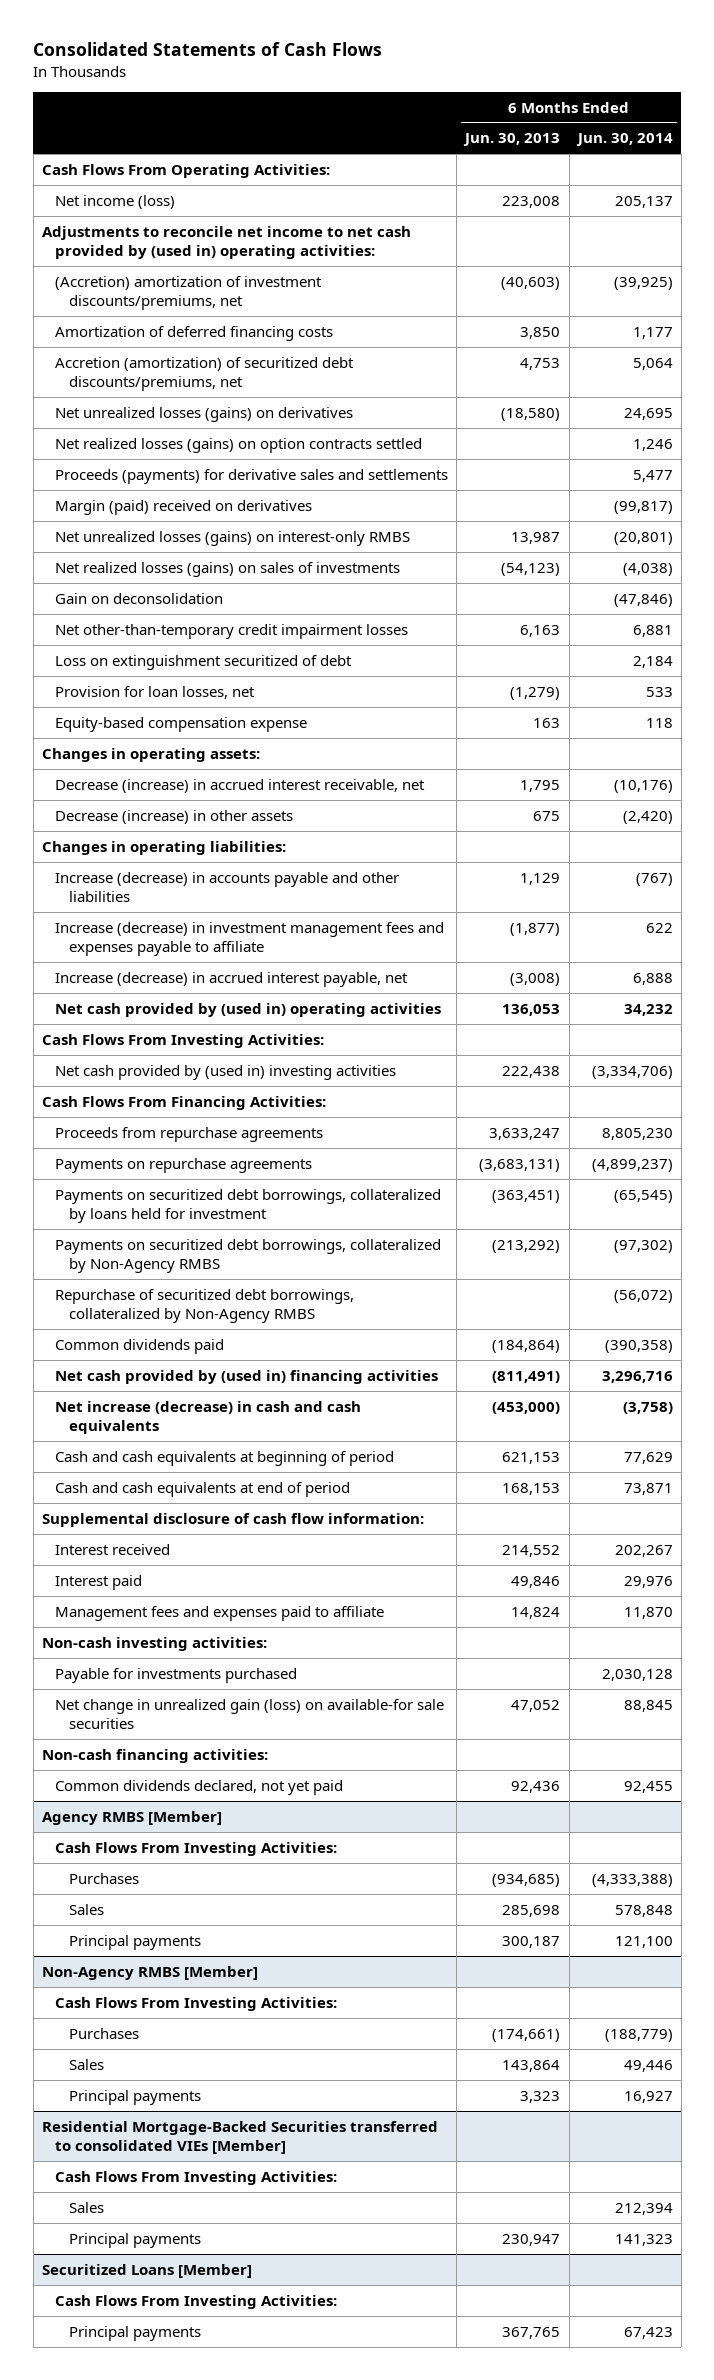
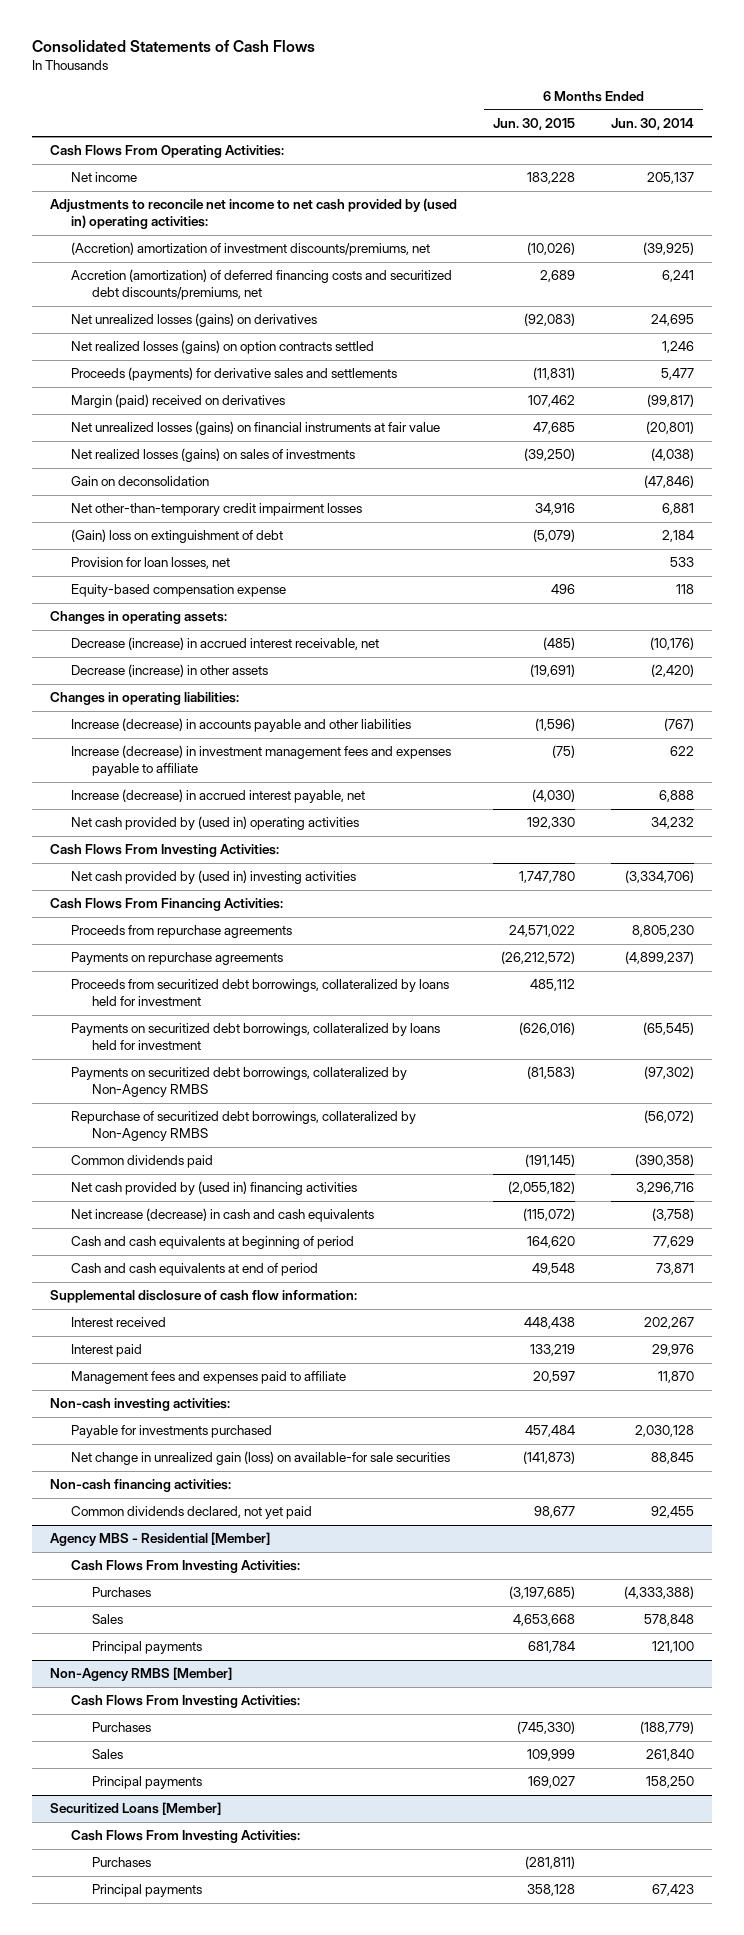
- | 6 Months Ended Jun. 30, 2013 | 6 Months Ended Jun. 30, 2014
+ | 6 Months Ended Jun. 30, 2015 | 6 Months Ended Jun. 30, 2014
- Net income (loss) | 223,008 | 205,137
+ Net income | 183,228 | 205,137
- Amortization of deferred financing costs | 3,850 | 1,177
- Accretion (amortization) of securitized debt discounts/premiums, net | 4,753 | 5,064
+ Accretion (amortization) of deferred financing costs and securitized debt discounts/premiums, net | 2,689 | 6,241
- Net unrealized losses (gains) on interest-only RMBS | 13,987 | (20,801)
+ Net unrealized losses (gains) on financial instruments at fair value | 47,685 | (20,801)
- Loss on extinguishment securitized of debt | | 2,184
+ (Gain) loss on extinguishment of debt | (5,079) | 2,184
+ Proceeds from securitized debt borrowings, collateralized by loans held for investment | 485,112 |
- Agency RMBS [Member]
+ Agency MBS - Residential [Member]
@ Non-Agency RMBS [Member]
- Sales | 143,864 | 49,446
- Principal payments | 3,323 | 16,927
- Residential Mortgage-Backed Securities transferred to consolidated VIEs [Member]
- Cash Flows From Investing Activities:
- Sales | | 212,394
- Principal payments | 230,947 | 141,323
@ Non-Agency RMBS [Member]
+ Sales | 109,999 | 261,840
+ Principal payments | 169,027 | 158,250
@ Securitized Loans [Member]
+ Purchases | (281,811) |

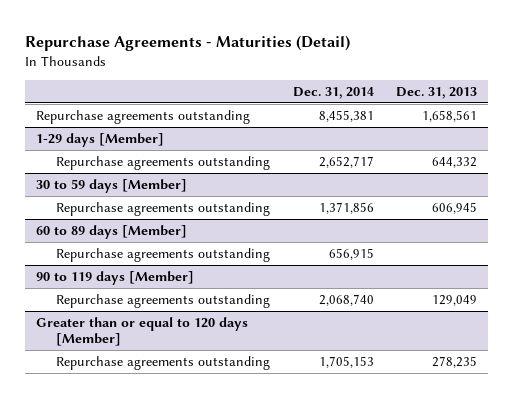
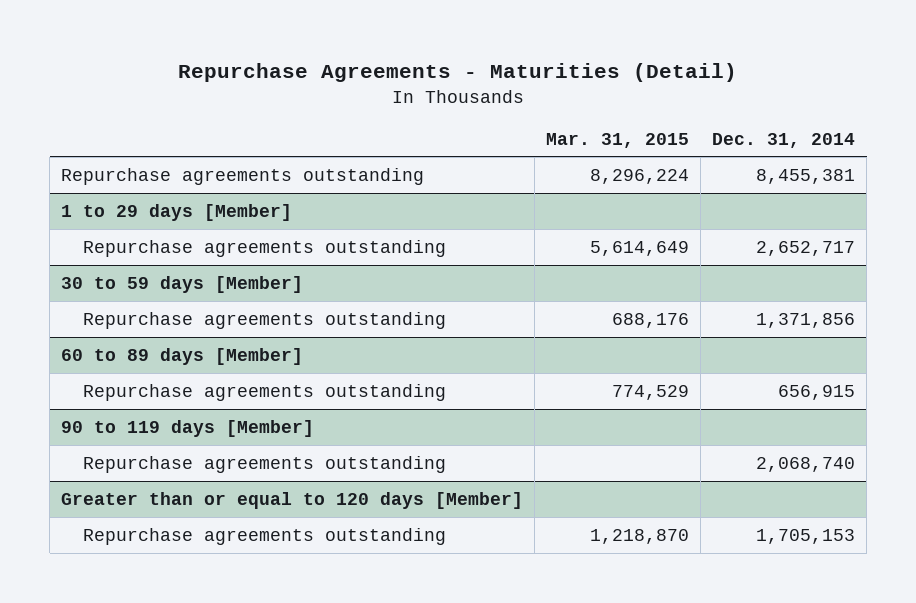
- | Dec. 31, 2014 | Dec. 31, 2013
+ | Mar. 31, 2015 | Dec. 31, 2014
- 1-29 days [Member]
+ 1 to 29 days [Member]

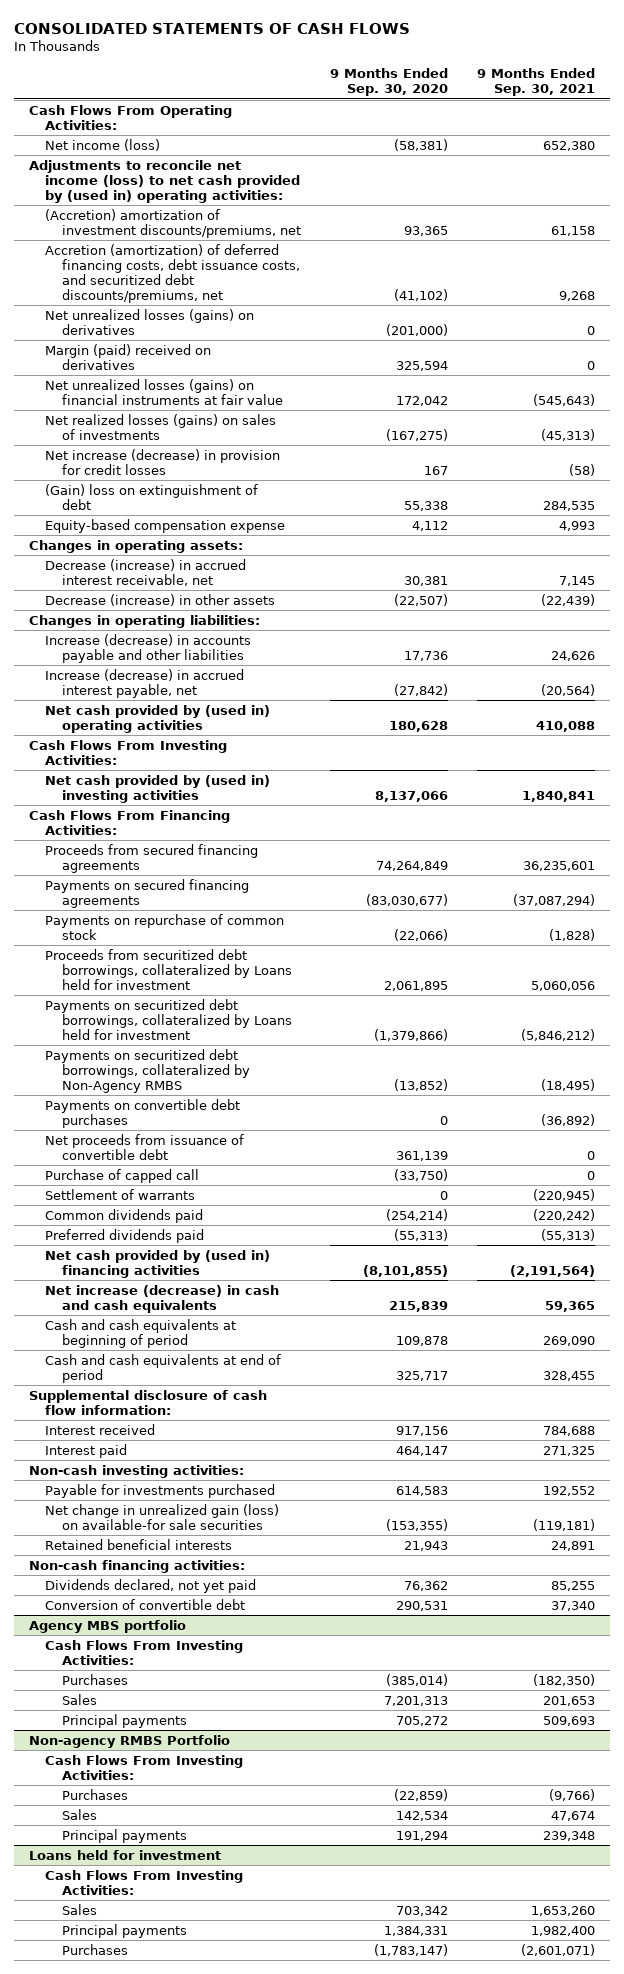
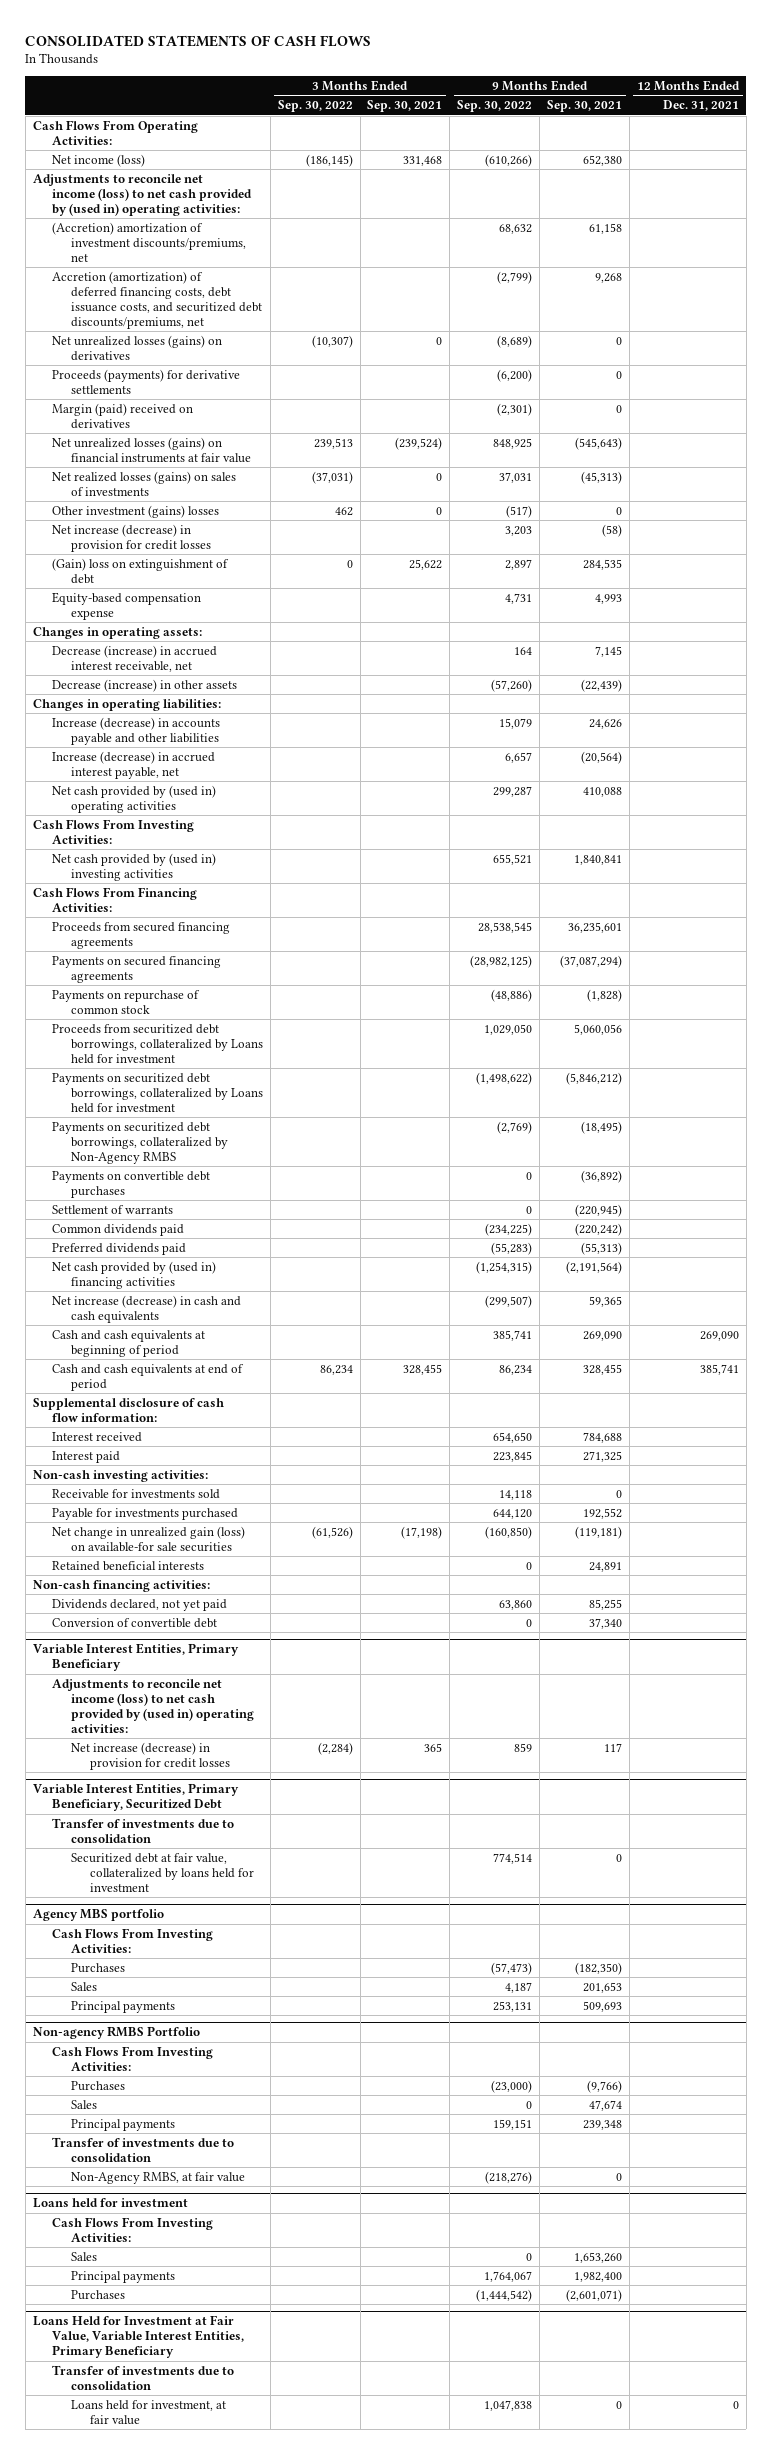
- | 9 Months Ended Sep. 30, 2020 | 9 Months Ended Sep. 30, 2021
+ | 3 Months Ended Sep. 30, 2022 | 3 Months Ended Sep. 30, 2021 | 9 Months Ended Sep. 30, 2022 | 9 Months Ended Sep. 30, 2021 | 12 Months Ended Dec. 31, 2021
+ Proceeds (payments) for derivative settlements | | | (6,200) | 0 |
+ Other investment (gains) losses | 462 | 0 | (517) | 0 |
- Net proceeds from issuance of convertible debt | 361,139 | 0
- Purchase of capped call | (33,750) | 0
+ Receivable for investments sold | | | 14,118 | 0 |
+ Variable Interest Entities, Primary Beneficiary
+ Adjustments to reconcile net income (loss) to net cash provided by (used in) operating activities:
+ Net increase (decrease) in provision for credit losses | (2,284) | 365 | 859 | 117 |
+ Variable Interest Entities, Primary Beneficiary, Securitized Debt
+ Transfer of investments due to consolidation
+ Securitized debt at fair value, collateralized by loans held for investment | | | 774,514 | 0 |
@ Non-agency RMBS Portfolio
+ Transfer of investments due to consolidation
+ Non-Agency RMBS, at fair value | | | (218,276) | 0 |
+ Loans Held for Investment at Fair Value, Variable Interest Entities, Primary Beneficiary
+ Transfer of investments due to consolidation
+ Loans held for investment, at fair value | | | 1,047,838 | 0 | 0

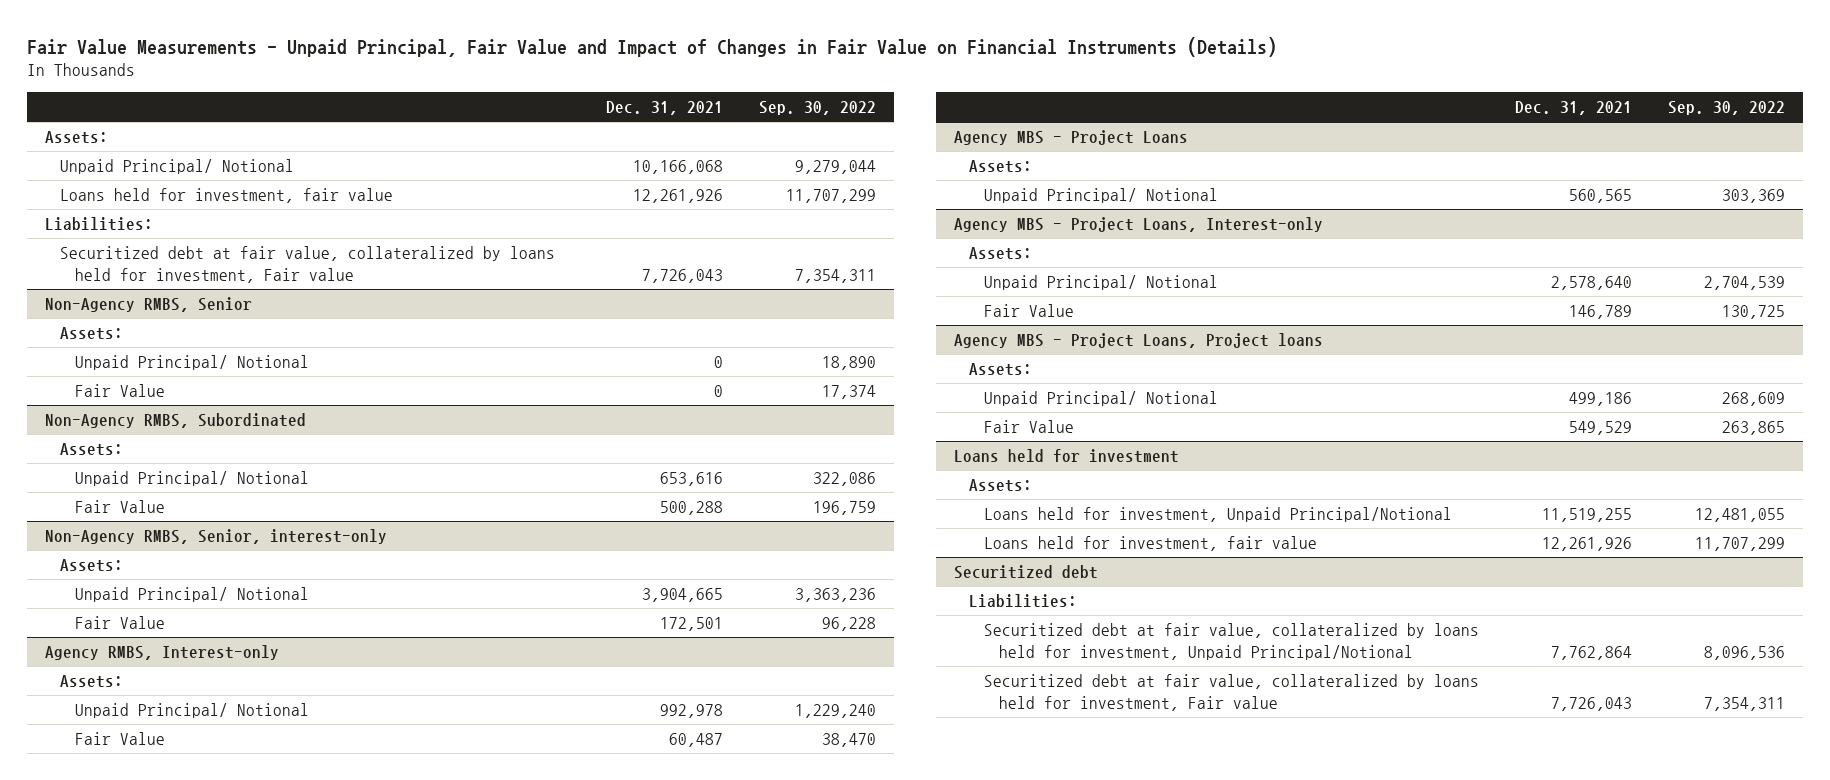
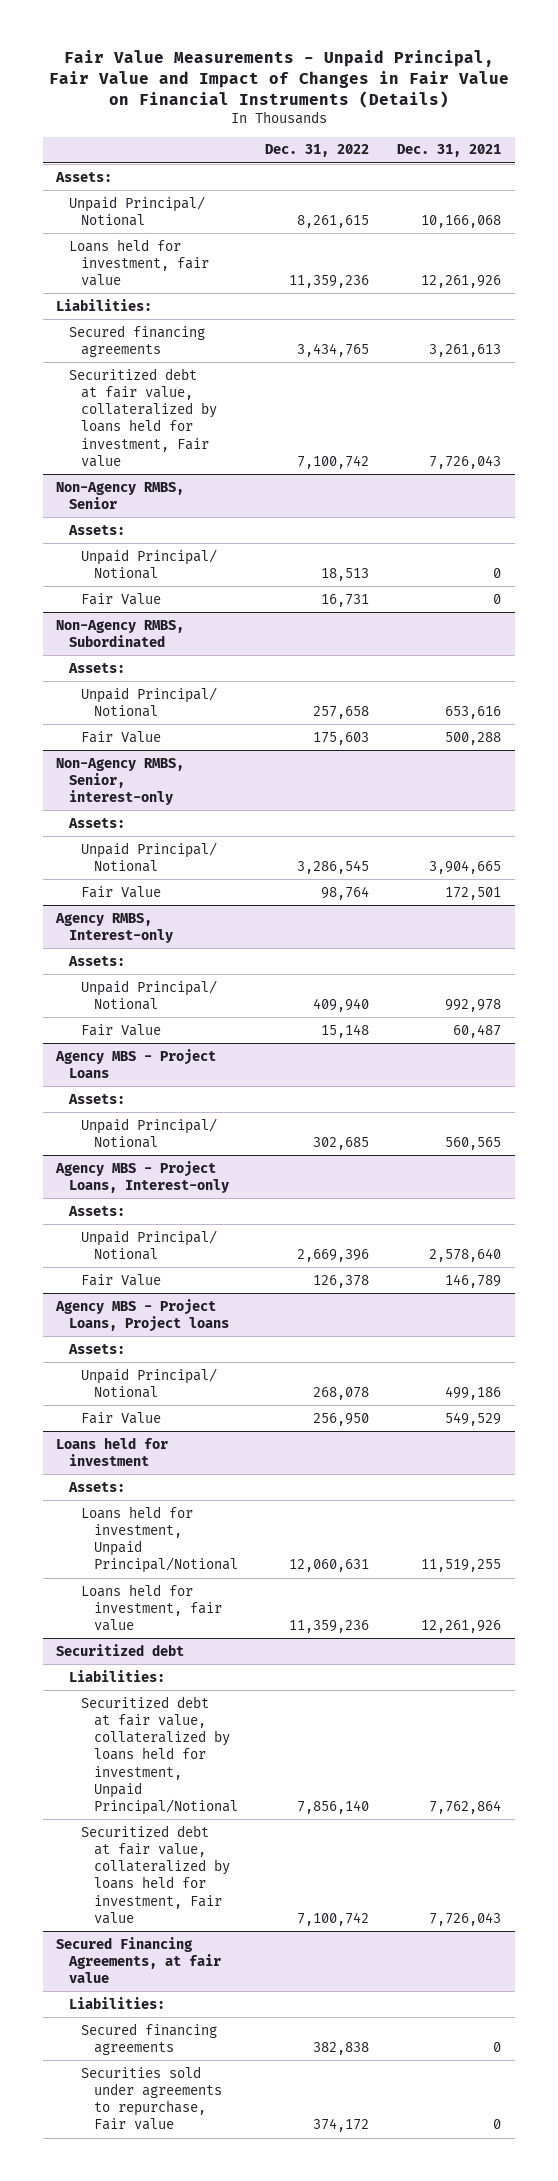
- | Dec. 31, 2021 | Sep. 30, 2022
+ | Dec. 31, 2022 | Dec. 31, 2021
+ Secured financing agreements | 3,434,765 | 3,261,613
+ Secured Financing Agreements, at fair value
+ Liabilities:
+ Secured financing agreements | 382,838 | 0
+ Securities sold under agreements to repurchase, Fair value | 374,172 | 0

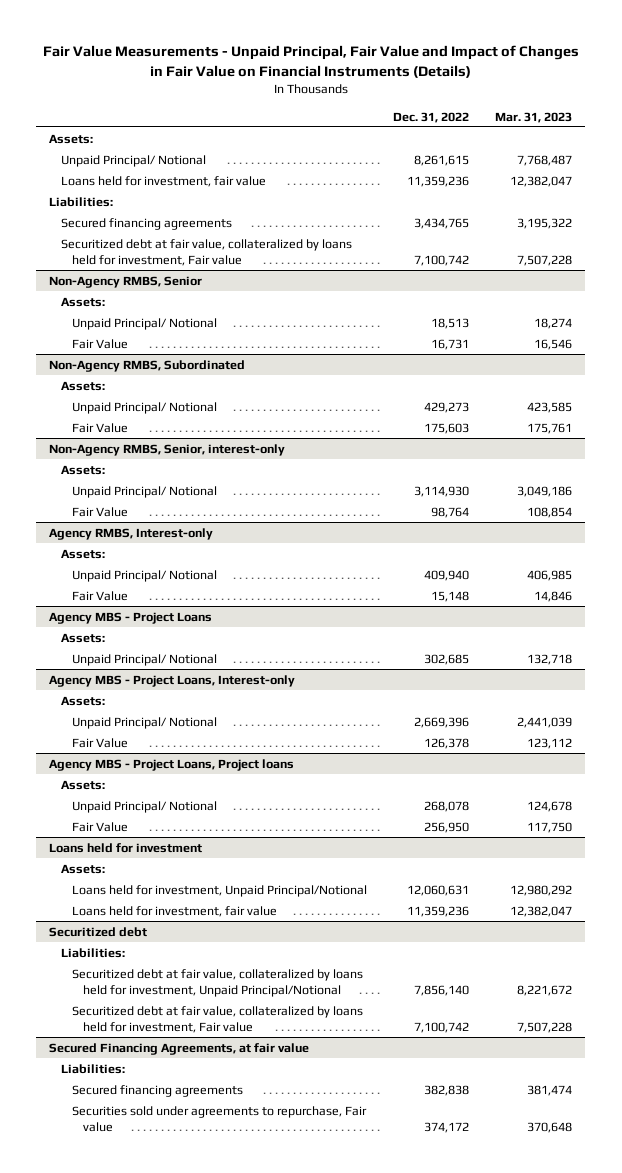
- | Dec. 31, 2022 | Dec. 31, 2021
+ | Dec. 31, 2022 | Mar. 31, 2023
@ Non-Agency RMBS, Subordinated
- Unpaid Principal/ Notional | 257,658 | 653,616
+ Unpaid Principal/ Notional | 429,273 | 423,585
@ Non-Agency RMBS, Senior, interest-only
- Unpaid Principal/ Notional | 3,286,545 | 3,904,665
+ Unpaid Principal/ Notional | 3,114,930 | 3,049,186

